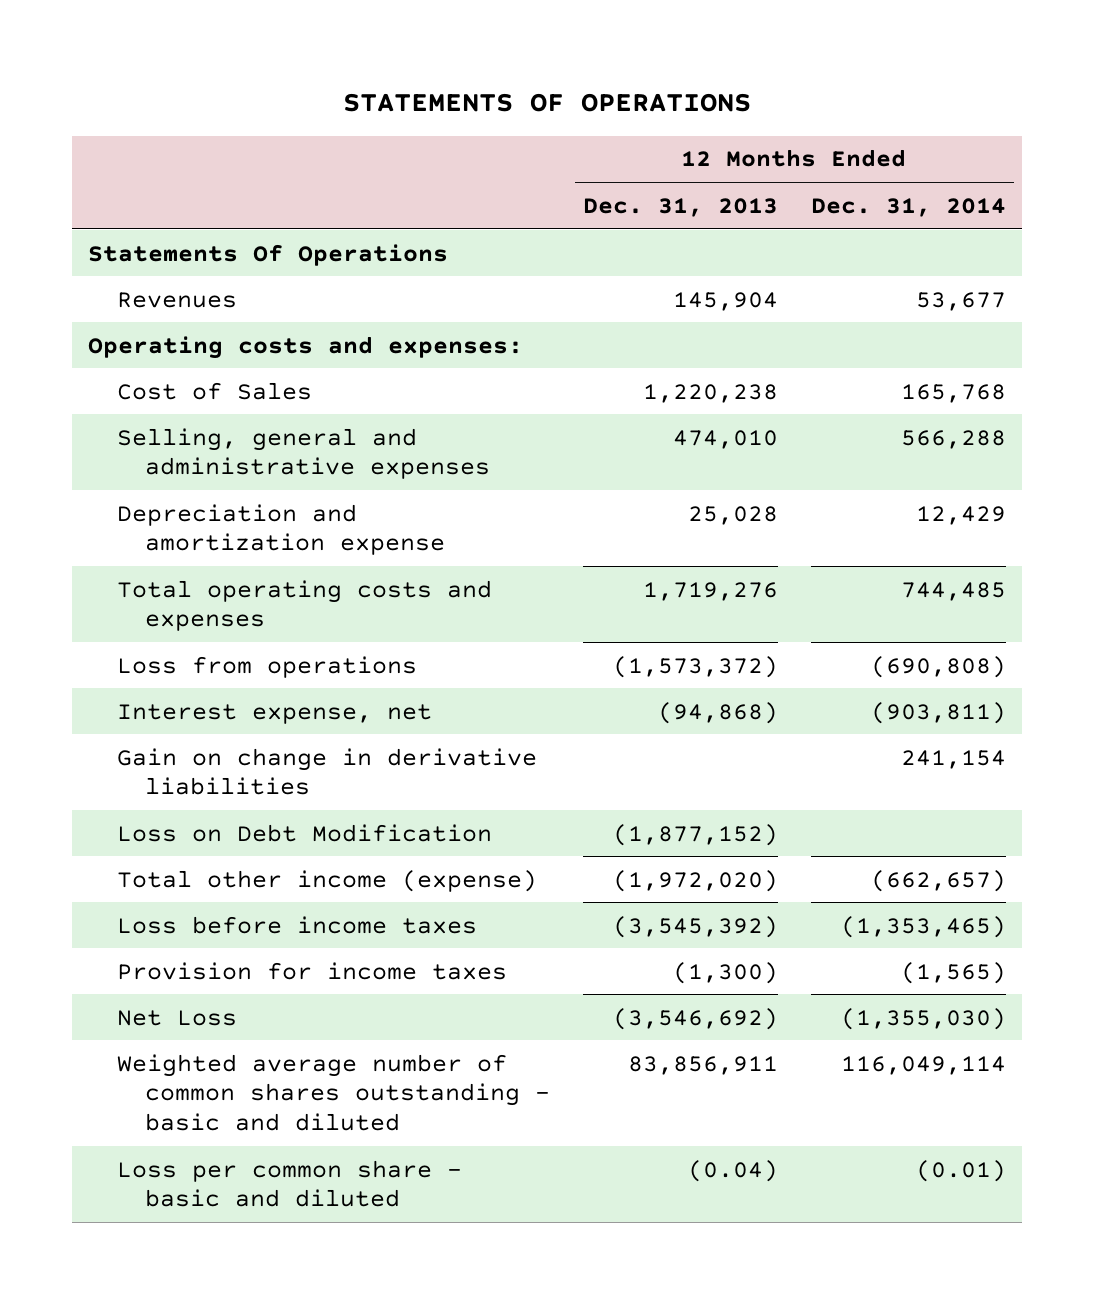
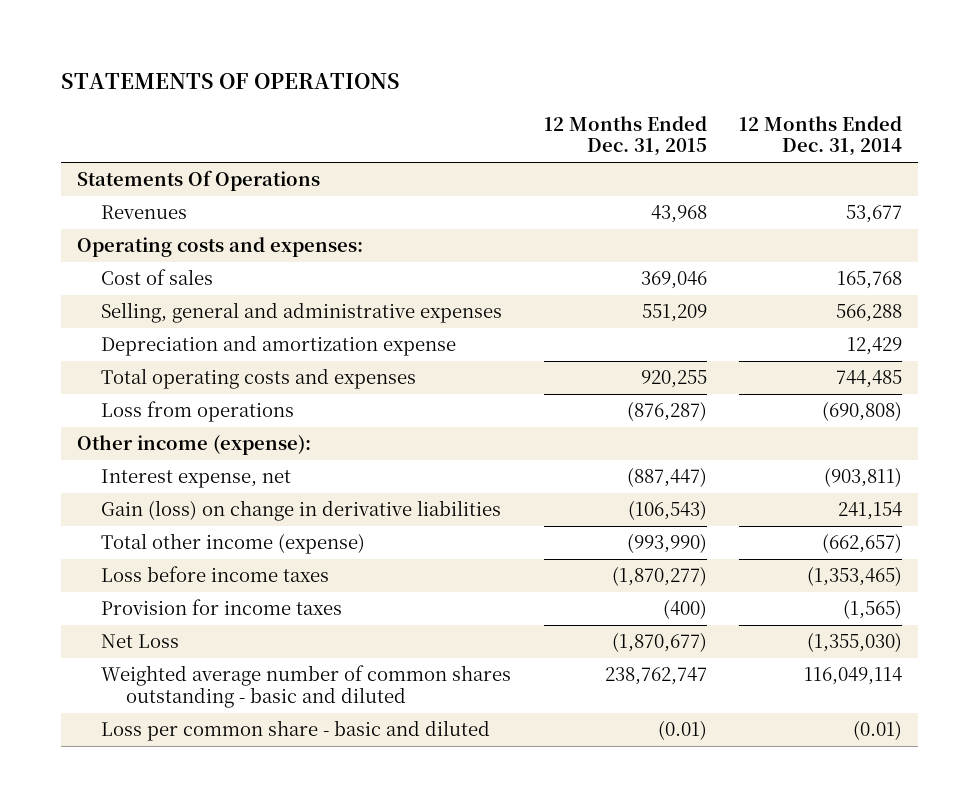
- | 12 Months Ended Dec. 31, 2013 | 12 Months Ended Dec. 31, 2014
+ | 12 Months Ended Dec. 31, 2015 | 12 Months Ended Dec. 31, 2014
- Cost of Sales | 1,220,238 | 165,768
+ Cost of sales | 369,046 | 165,768
+ Other income (expense):
- Gain on change in derivative liabilities | | 241,154
- Loss on Debt Modification | (1,877,152) |
+ Gain (loss) on change in derivative liabilities | (106,543) | 241,154

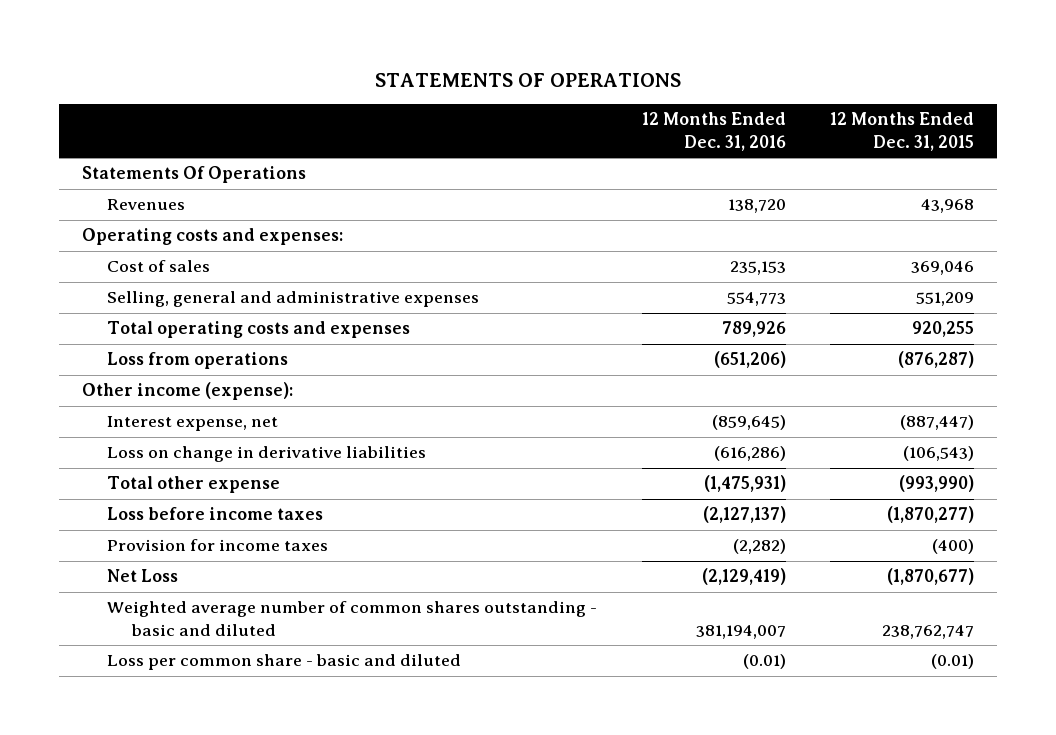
- | 12 Months Ended Dec. 31, 2015 | 12 Months Ended Dec. 31, 2014
+ | 12 Months Ended Dec. 31, 2016 | 12 Months Ended Dec. 31, 2015
- Depreciation and amortization expense | | 12,429
- Gain (loss) on change in derivative liabilities | (106,543) | 241,154
- Total other income (expense) | (993,990) | (662,657)
+ Loss on change in derivative liabilities | (616,286) | (106,543)
+ Total other expense | (1,475,931) | (993,990)

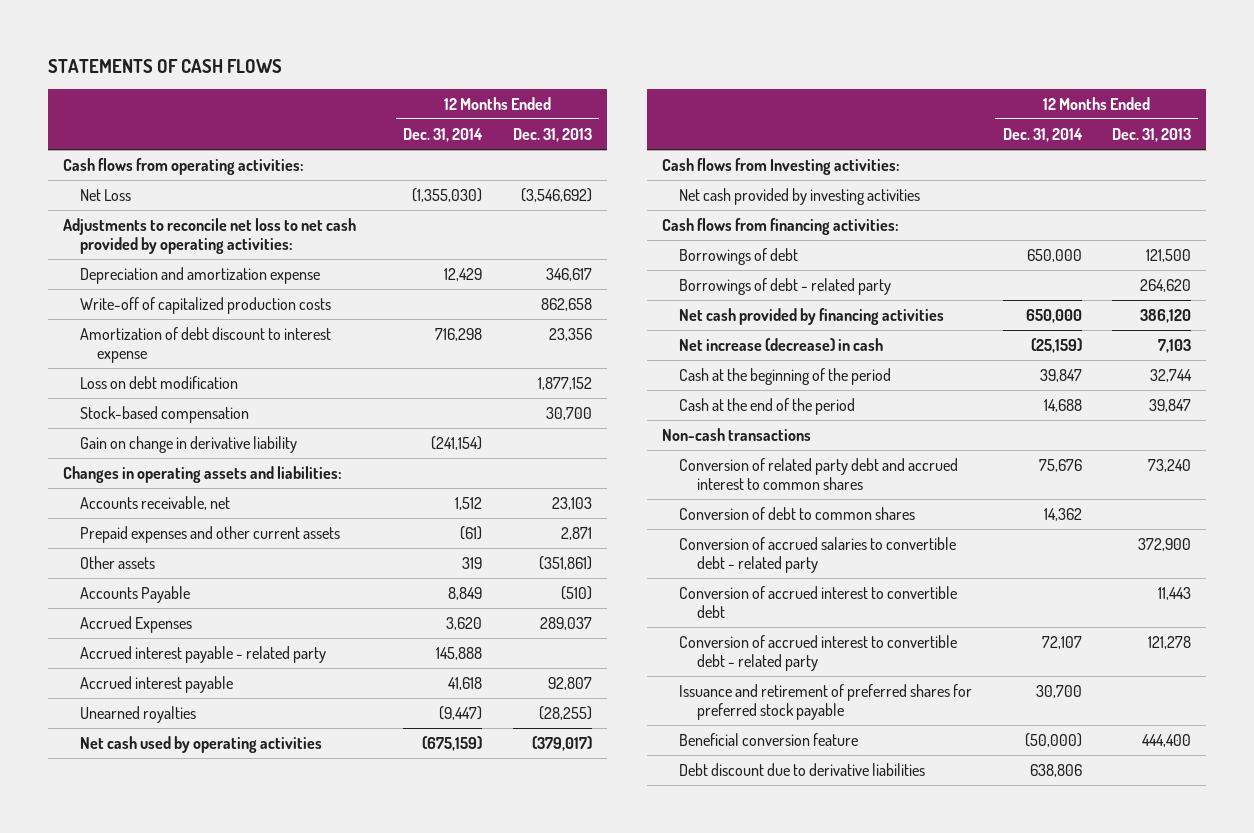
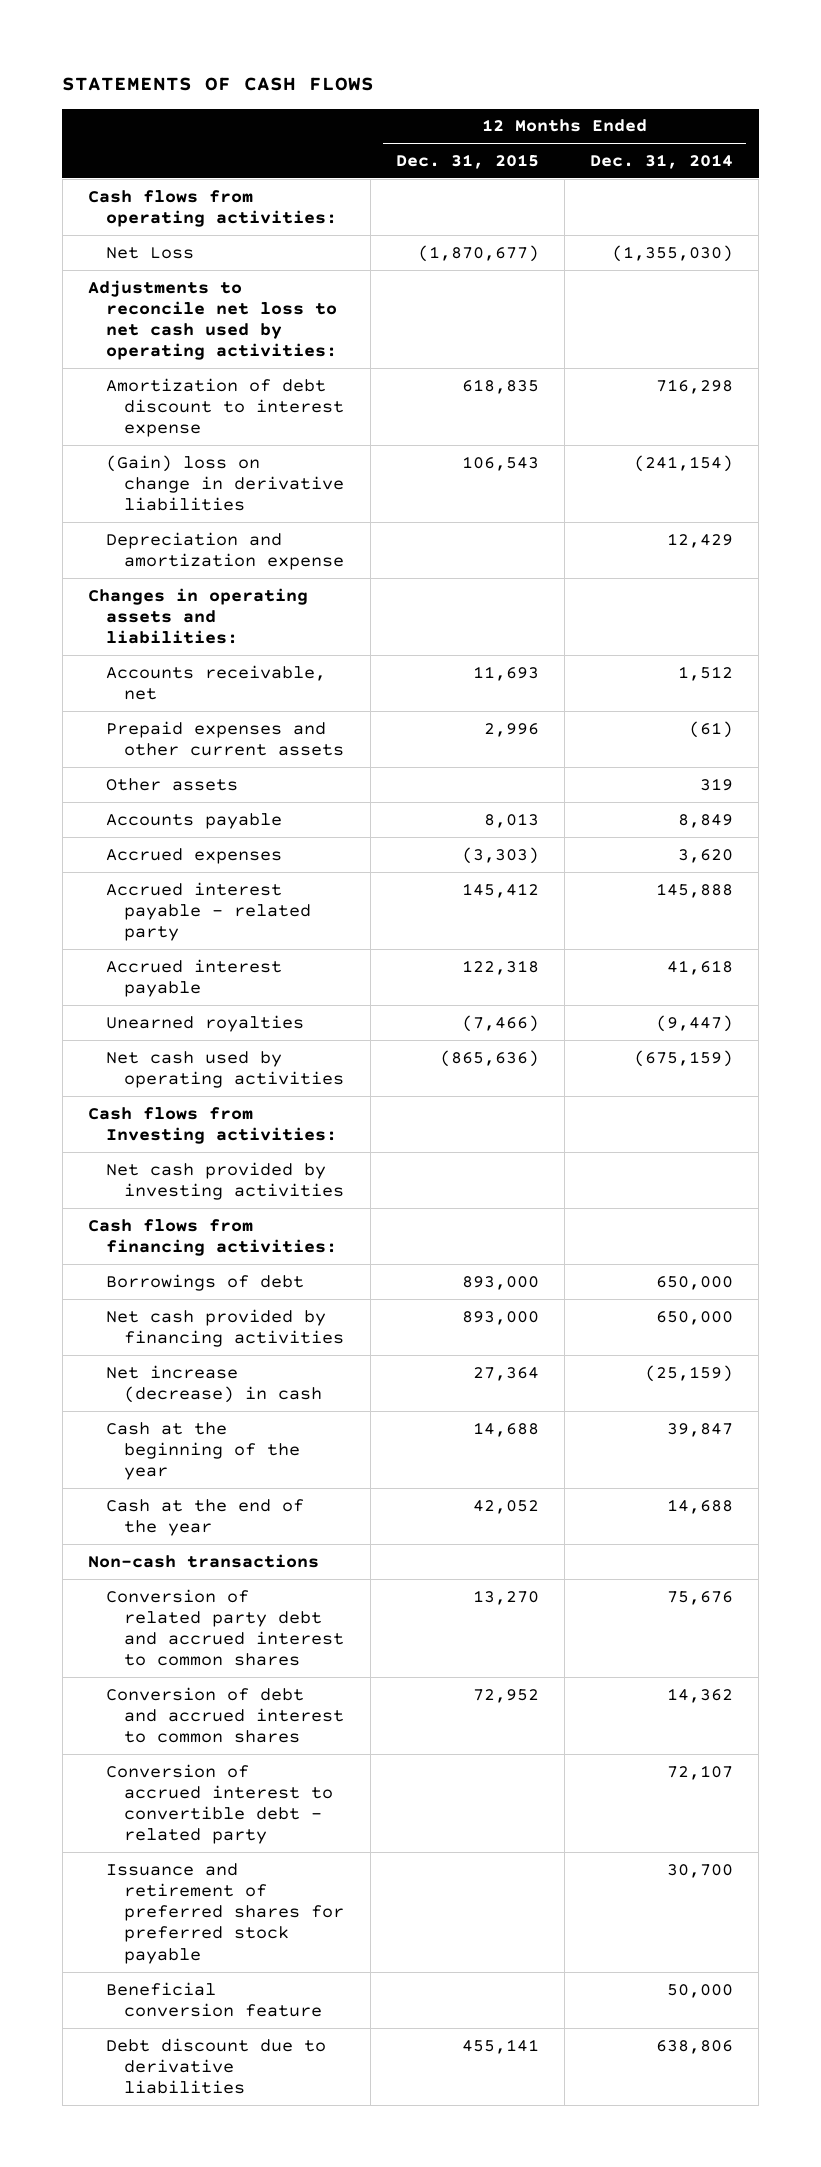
- | 12 Months Ended Dec. 31, 2014 | 12 Months Ended Dec. 31, 2013
+ | 12 Months Ended Dec. 31, 2015 | 12 Months Ended Dec. 31, 2014
- Adjustments to reconcile net loss to net cash provided by operating activities:
- Write-off of capitalized production costs | | 862,658
+ Adjustments to reconcile net loss to net cash used by operating activities:
- Loss on debt modification | | 1,877,152
- Stock-based compensation | | 30,700
- Gain on change in derivative liability | (241,154) |
+ (Gain) loss on change in derivative liabilities | 106,543 | (241,154)
moved down: Depreciation and amortization expense | | 12,429
- Accounts Payable | 8,849 | (510)
- Accrued Expenses | 3,620 | 289,037
+ Accounts payable | 8,013 | 8,849
+ Accrued expenses | (3,303) | 3,620
- Borrowings of debt - related party | | 264,620
- Cash at the beginning of the period | 39,847 | 32,744
- Cash at the end of the period | 14,688 | 39,847
+ Cash at the beginning of the year | 14,688 | 39,847
+ Cash at the end of the year | 42,052 | 14,688
- Conversion of debt to common shares | 14,362 |
- Conversion of accrued salaries to convertible debt - related party | | 372,900
- Conversion of accrued interest to convertible debt | | 11,443
+ Conversion of debt and accrued interest to common shares | 72,952 | 14,362
- Beneficial conversion feature | (50,000) | 444,400
+ Beneficial conversion feature | | 50,000

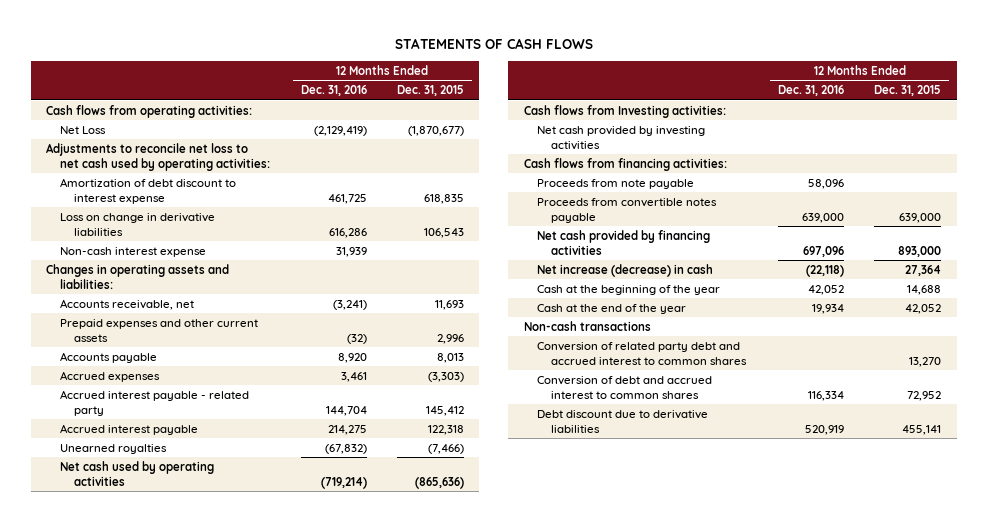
- | 12 Months Ended Dec. 31, 2015 | 12 Months Ended Dec. 31, 2014
+ | 12 Months Ended Dec. 31, 2016 | 12 Months Ended Dec. 31, 2015
- (Gain) loss on change in derivative liabilities | 106,543 | (241,154)
- Depreciation and amortization expense | | 12,429
+ Loss on change in derivative liabilities | 616,286 | 106,543
+ Non-cash interest expense | 31,939 |
- Other assets | | 319
- Borrowings of debt | 893,000 | 650,000
+ Proceeds from note payable | 58,096 |
+ Proceeds from convertible notes payable | 639,000 | 639,000
- Conversion of accrued interest to convertible debt - related party | | 72,107
- Issuance and retirement of preferred shares for preferred stock payable | | 30,700
- Beneficial conversion feature | | 50,000

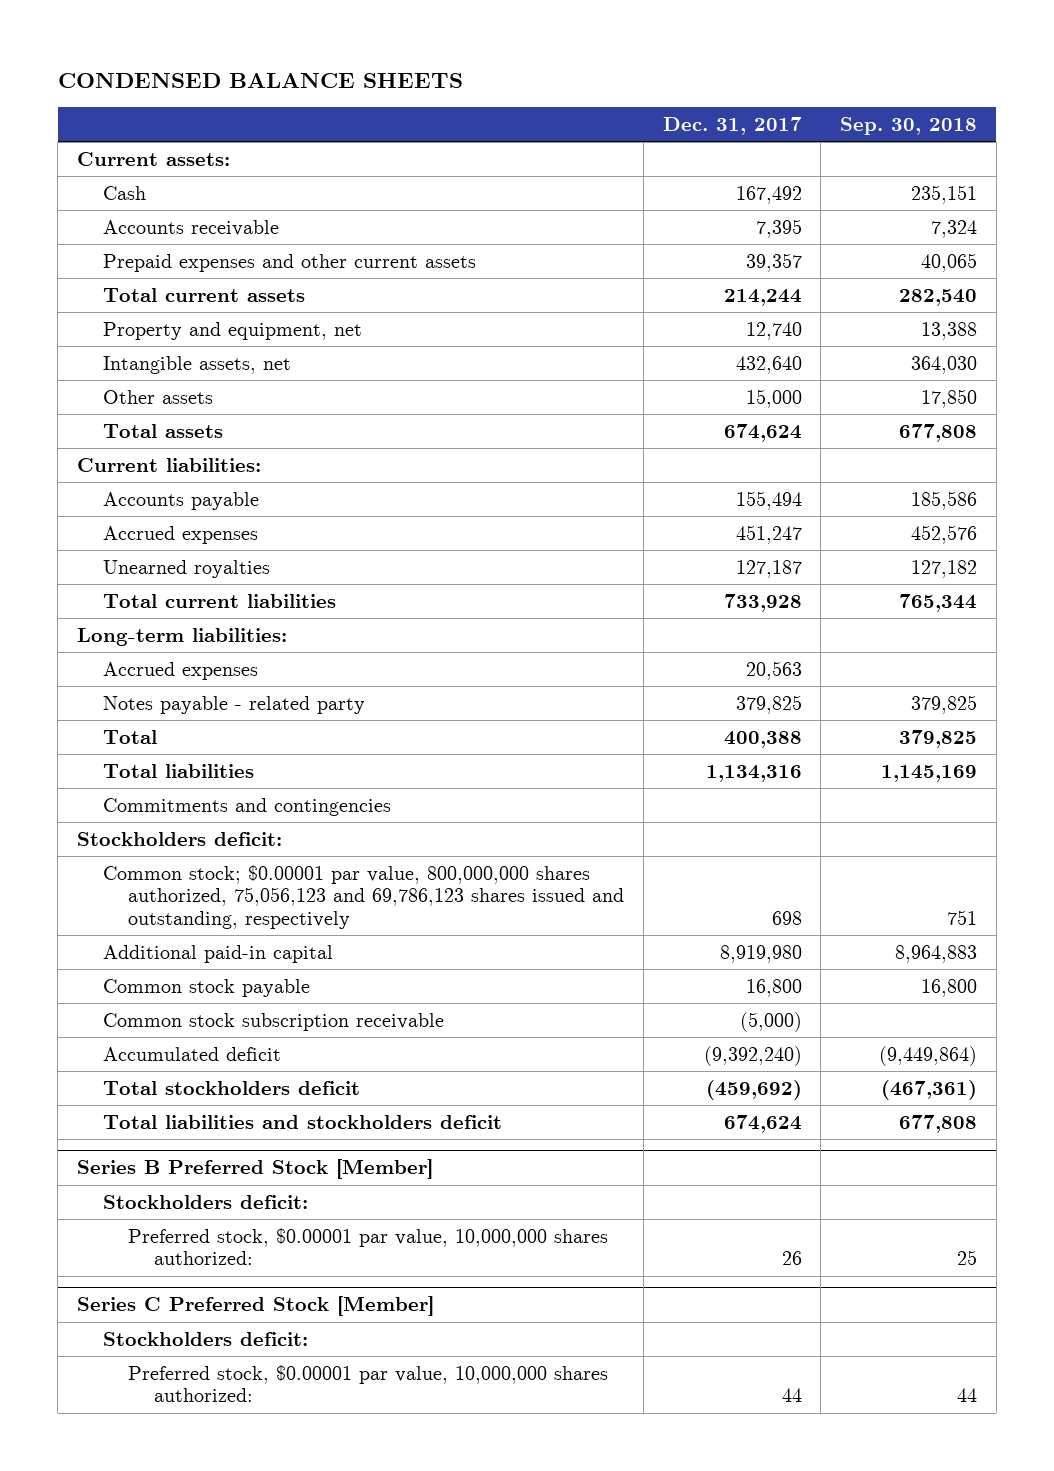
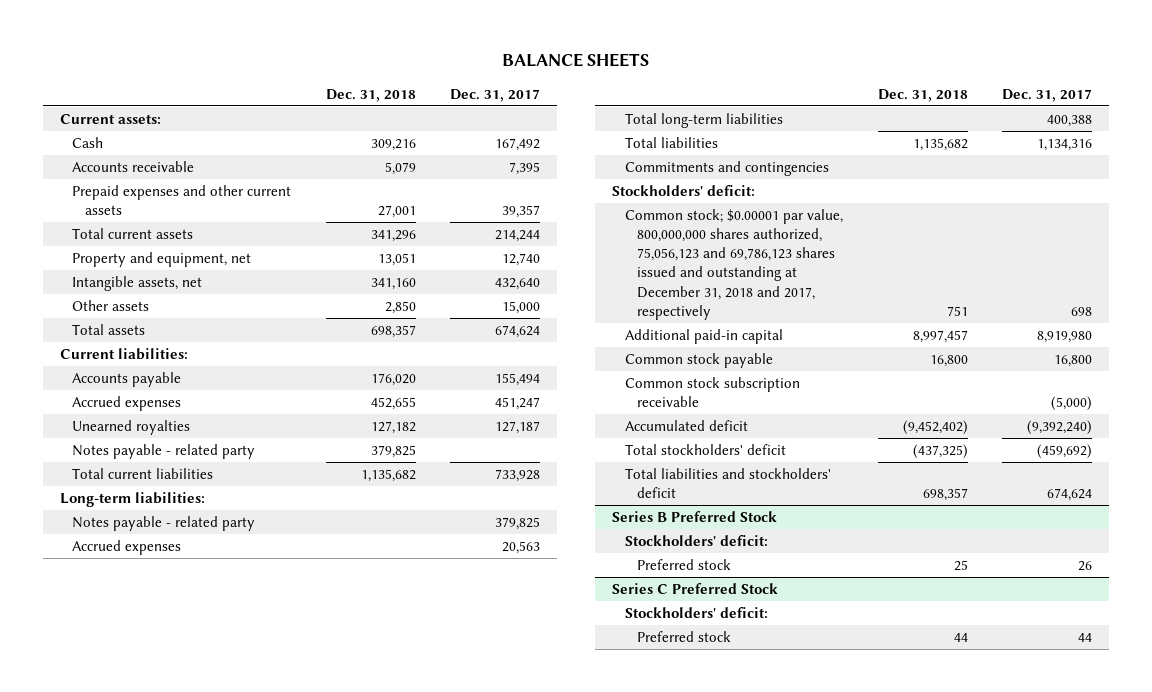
- CONDENSED BALANCE SHEETS
+ BALANCE SHEETS
- | Dec. 31, 2017 | Sep. 30, 2018
+ | Dec. 31, 2018 | Dec. 31, 2017
+ Notes payable - related party | 379,825 |
- Total | 400,388 | 379,825
moved down: Accrued expenses | | 20,563
+ Total long-term liabilities | | 400,388
- Stockholders deficit:
- Common stock; $0.00001 par value, 800,000,000 shares authorized, 75,056,123 and 69,786,123 shares issued and outstanding, respectively | 698 | 751
+ Stockholders' deficit:
+ Common stock; $0.00001 par value, 800,000,000 shares authorized, 75,056,123 and 69,786,123 shares issued and outstanding at December 31, 2018 and 2017, respectively | 751 | 698
- Total stockholders deficit | (459,692) | (467,361)
- Total liabilities and stockholders deficit | 674,624 | 677,808
- Series B Preferred Stock [Member]
- Stockholders deficit:
- Preferred stock, $0.00001 par value, 10,000,000 shares authorized: | 26 | 25
- Series C Preferred Stock [Member]
- Stockholders deficit:
- Preferred stock, $0.00001 par value, 10,000,000 shares authorized: | 44 | 44
+ Total stockholders' deficit | (437,325) | (459,692)
+ Total liabilities and stockholders' deficit | 698,357 | 674,624
+ Series B Preferred Stock
+ Stockholders' deficit:
+ Preferred stock | 25 | 26
+ Series C Preferred Stock
+ Stockholders' deficit:
+ Preferred stock | 44 | 44

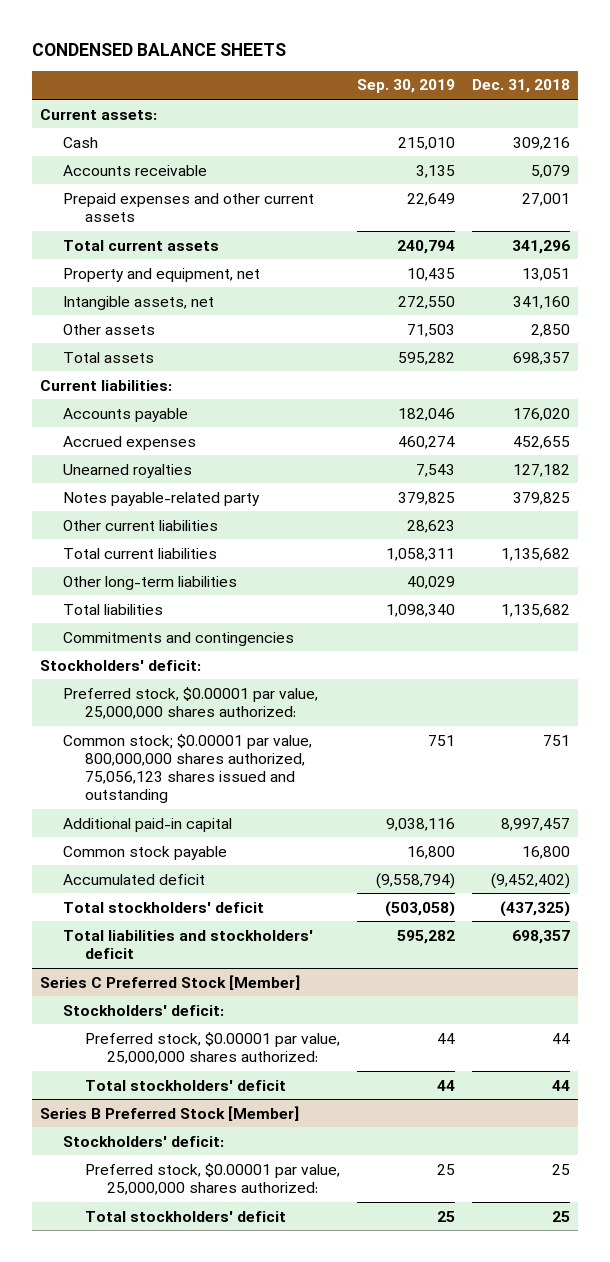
- BALANCE SHEETS
+ CONDENSED BALANCE SHEETS
- | Dec. 31, 2018 | Dec. 31, 2017
+ | Sep. 30, 2019 | Dec. 31, 2018
- Notes payable - related party | 379,825 |
+ Notes payable-related party | 379,825 | 379,825
+ Other current liabilities | 28,623 |
- Long-term liabilities:
- Notes payable - related party | | 379,825
- Accrued expenses | | 20,563
- Total long-term liabilities | | 400,388
+ Other long-term liabilities | 40,029 |
- Common stock; $0.00001 par value, 800,000,000 shares authorized, 75,056,123 and 69,786,123 shares issued and outstanding at December 31, 2018 and 2017, respectively | 751 | 698
+ Preferred stock, $0.00001 par value, 25,000,000 shares authorized:
+ Common stock; $0.00001 par value, 800,000,000 shares authorized, 75,056,123 shares issued and outstanding | 751 | 751
- Common stock subscription receivable | | (5,000)
- Series B Preferred Stock
+ Series C Preferred Stock [Member]
- Preferred stock | 25 | 26
- Series C Preferred Stock
+ Preferred stock, $0.00001 par value, 25,000,000 shares authorized: | 44 | 44
+ Total stockholders' deficit | 44 | 44
+ Series B Preferred Stock [Member]
- Preferred stock | 44 | 44
+ Preferred stock, $0.00001 par value, 25,000,000 shares authorized: | 25 | 25
+ Total stockholders' deficit | 25 | 25

